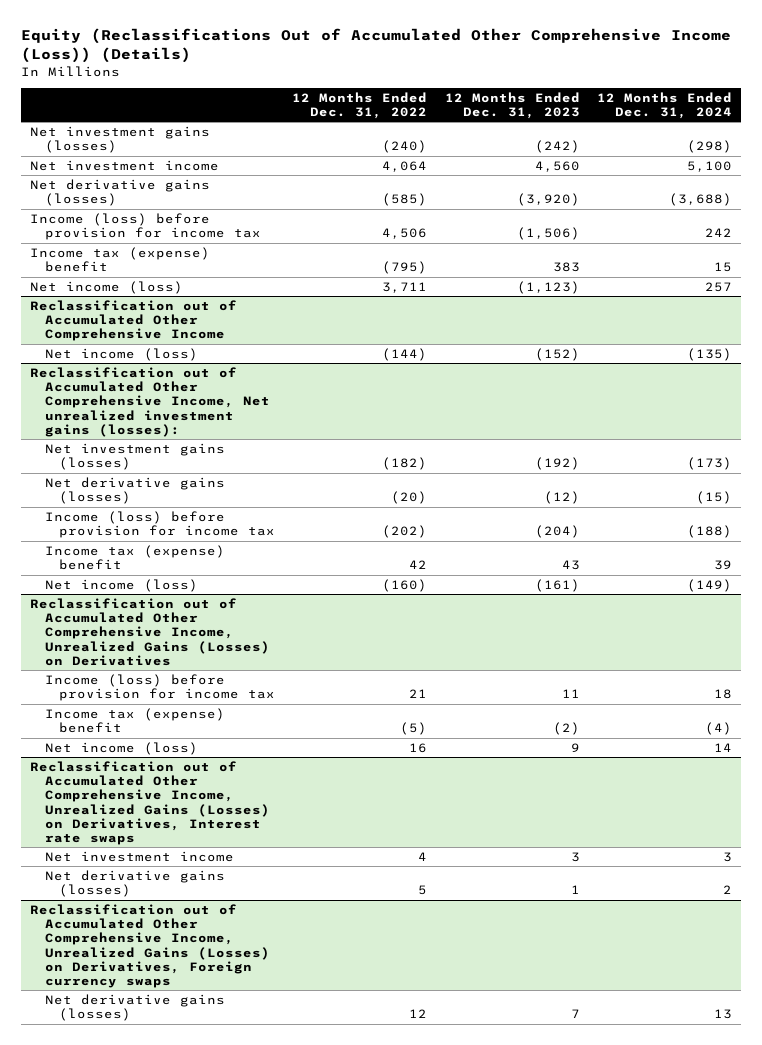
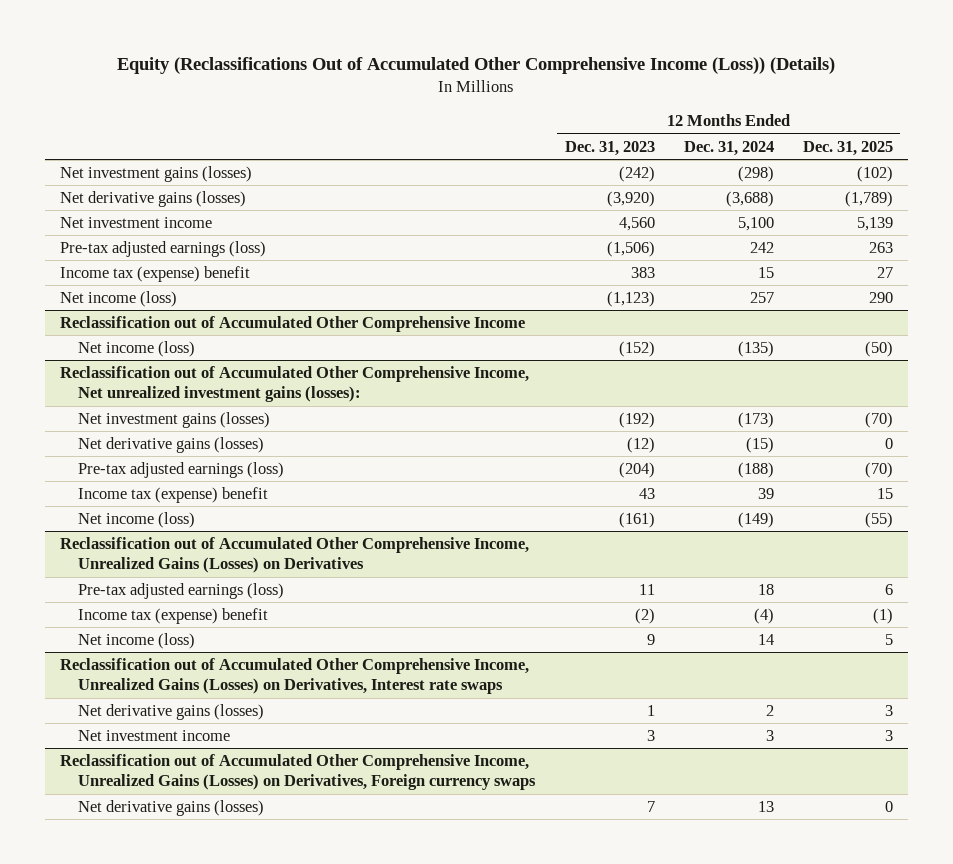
- | 12 Months Ended Dec. 31, 2022 | 12 Months Ended Dec. 31, 2023 | 12 Months Ended Dec. 31, 2024
+ | 12 Months Ended Dec. 31, 2023 | 12 Months Ended Dec. 31, 2024 | 12 Months Ended Dec. 31, 2025
- Income (loss) before provision for income tax | 4,506 | (1,506) | 242
moved down: Net investment income | 4,560 | 5,100 | 5,139
+ Pre-tax adjusted earnings (loss) | (1,506) | 242 | 263
@ Reclassification out of Accumulated Other Comprehensive Income, Net unrealized investment gains (losses):
- Income (loss) before provision for income tax | (202) | (204) | (188)
+ Pre-tax adjusted earnings (loss) | (204) | (188) | (70)
@ Reclassification out of Accumulated Other Comprehensive Income, Unrealized Gains (Losses) on Derivatives
- Income (loss) before provision for income tax | 21 | 11 | 18
+ Pre-tax adjusted earnings (loss) | 11 | 18 | 6
@ Reclassification out of Accumulated Other Comprehensive Income, Unrealized Gains (Losses) on Derivatives, Interest rate swaps
moved down: Net investment income | 3 | 3 | 3

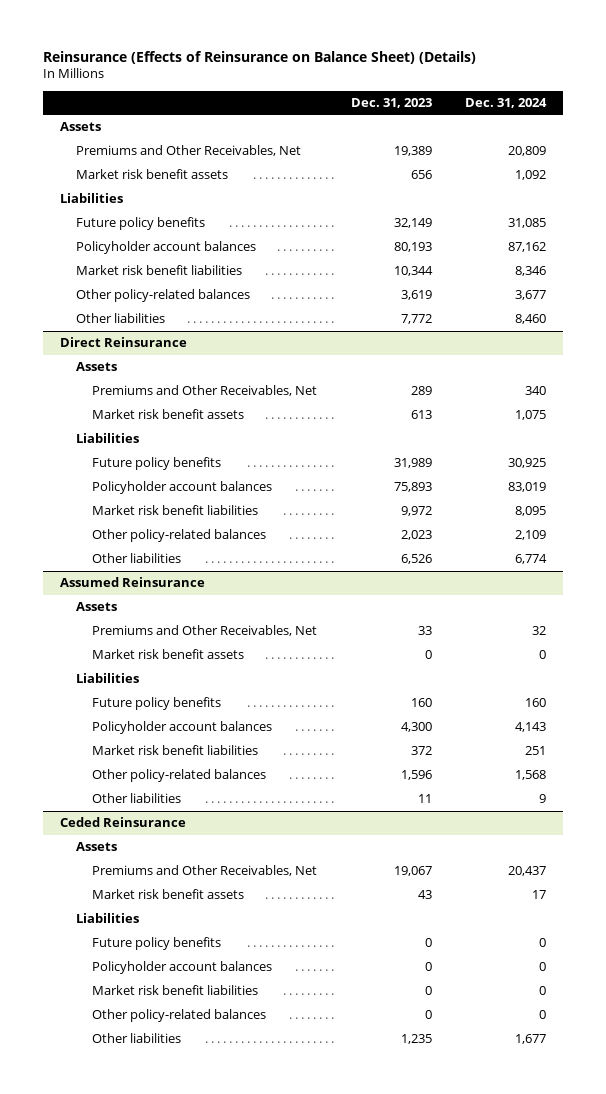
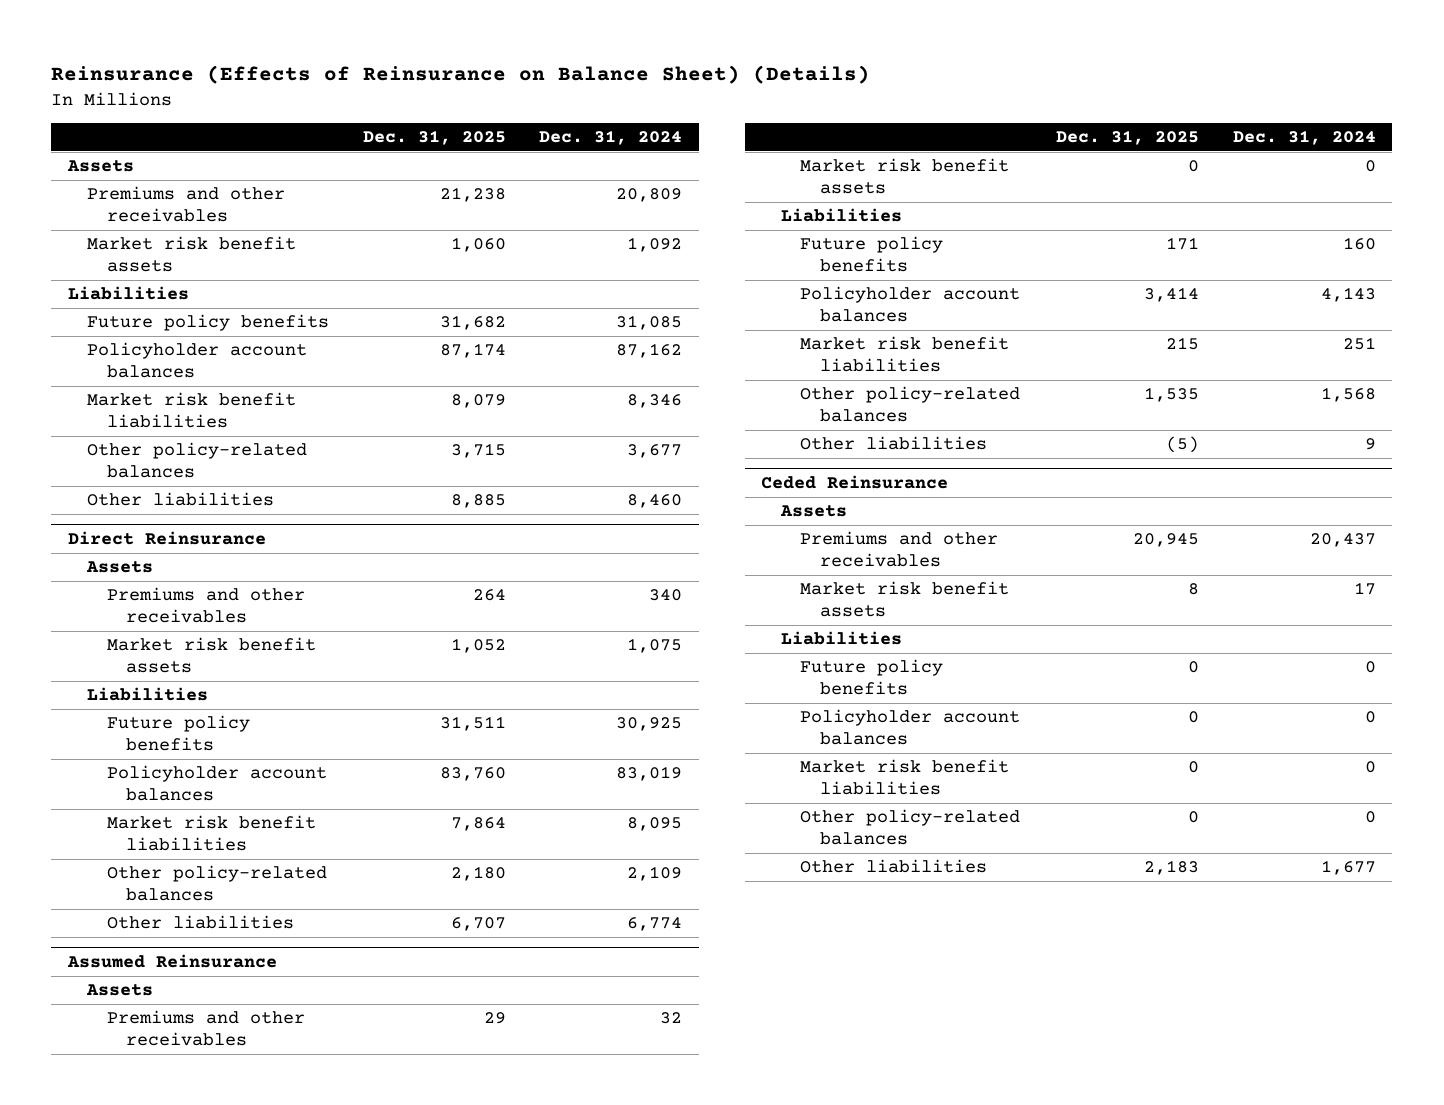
- | Dec. 31, 2023 | Dec. 31, 2024
+ | Dec. 31, 2025 | Dec. 31, 2024
- Premiums and Other Receivables, Net | 19,389 | 20,809
+ Premiums and other receivables | 21,238 | 20,809
@ Direct Reinsurance
- Premiums and Other Receivables, Net | 289 | 340
+ Premiums and other receivables | 264 | 340
@ Assumed Reinsurance
- Premiums and Other Receivables, Net | 33 | 32
+ Premiums and other receivables | 29 | 32
@ Ceded Reinsurance
- Premiums and Other Receivables, Net | 19,067 | 20,437
+ Premiums and other receivables | 20,945 | 20,437

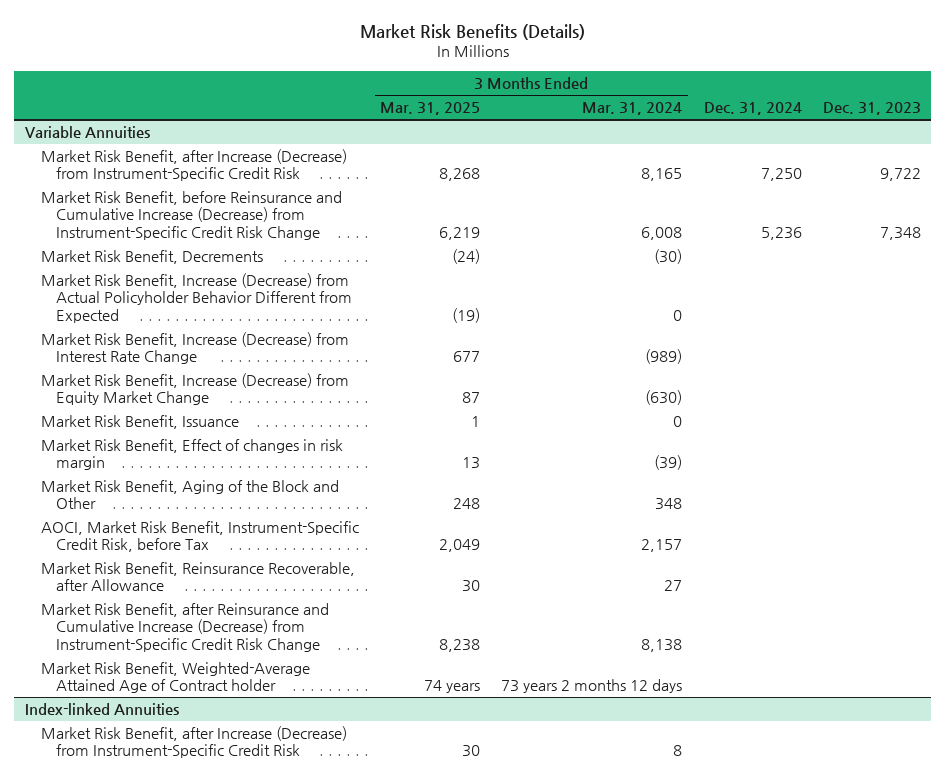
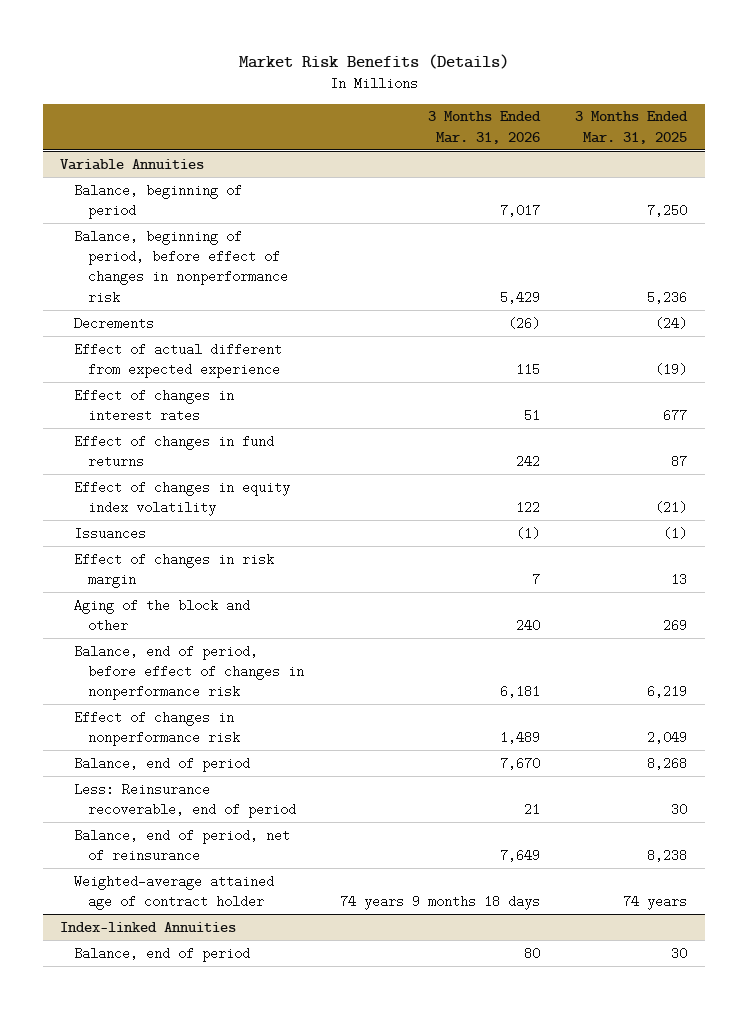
- | 3 Months Ended Mar. 31, 2025 | 3 Months Ended Mar. 31, 2024 | Dec. 31, 2024 | Dec. 31, 2023
+ | 3 Months Ended Mar. 31, 2026 | 3 Months Ended Mar. 31, 2025
@ Variable Annuities
- Market Risk Benefit, after Increase (Decrease) from Instrument-Specific Credit Risk | 8,268 | 8,165 | 7,250 | 9,722
- Market Risk Benefit, before Reinsurance and Cumulative Increase (Decrease) from Instrument-Specific Credit Risk Change | 6,219 | 6,008 | 5,236 | 7,348
- Market Risk Benefit, Decrements | (24) | (30) | |
- Market Risk Benefit, Increase (Decrease) from Actual Policyholder Behavior Different from Expected | (19) | 0 | |
- Market Risk Benefit, Increase (Decrease) from Interest Rate Change | 677 | (989) | |
- Market Risk Benefit, Increase (Decrease) from Equity Market Change | 87 | (630) | |
- Market Risk Benefit, Issuance | 1 | 0 | |
- Market Risk Benefit, Effect of changes in risk margin | 13 | (39) | |
- Market Risk Benefit, Aging of the Block and Other | 248 | 348 | |
- AOCI, Market Risk Benefit, Instrument-Specific Credit Risk, before Tax | 2,049 | 2,157 | |
- Market Risk Benefit, Reinsurance Recoverable, after Allowance | 30 | 27 | |
- Market Risk Benefit, after Reinsurance and Cumulative Increase (Decrease) from Instrument-Specific Credit Risk Change | 8,238 | 8,138 | |
- Market Risk Benefit, Weighted-Average Attained Age of Contract holder | 74 years | 73 years 2 months 12 days | |
+ Balance, beginning of period | 7,017 | 7,250
+ Balance, beginning of period, before effect of changes in nonperformance risk | 5,429 | 5,236
+ Decrements | (26) | (24)
+ Effect of actual different from expected experience | 115 | (19)
+ Effect of changes in interest rates | 51 | 677
+ Effect of changes in fund returns | 242 | 87
+ Effect of changes in equity index volatility | 122 | (21)
+ Issuances | (1) | (1)
+ Effect of changes in risk margin | 7 | 13
+ Aging of the block and other | 240 | 269
+ Balance, end of period, before effect of changes in nonperformance risk | 6,181 | 6,219
+ Effect of changes in nonperformance risk | 1,489 | 2,049
+ Balance, end of period | 7,670 | 8,268
+ Less: Reinsurance recoverable, end of period | 21 | 30
+ Balance, end of period, net of reinsurance | 7,649 | 8,238
+ Weighted-average attained age of contract holder | 74 years 9 months 18 days | 74 years
@ Index-linked Annuities
- Market Risk Benefit, after Increase (Decrease) from Instrument-Specific Credit Risk | 30 | 8 | |
+ Balance, end of period | 80 | 30

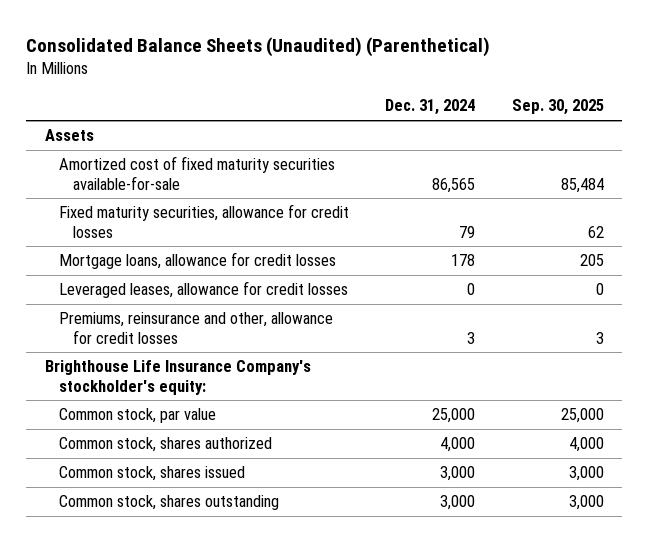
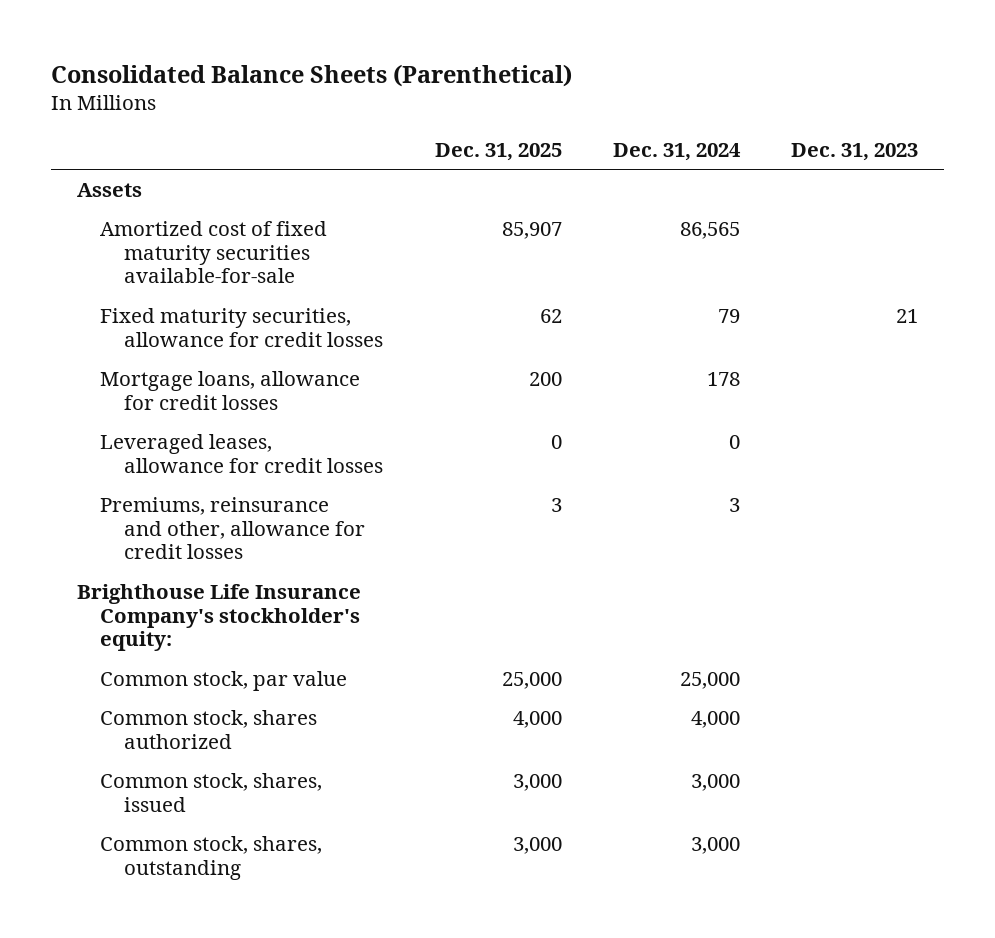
- Consolidated Balance Sheets (Unaudited) (Parenthetical)
+ Consolidated Balance Sheets (Parenthetical)
- | Dec. 31, 2024 | Sep. 30, 2025
+ | Dec. 31, 2025 | Dec. 31, 2024 | Dec. 31, 2023
- Common stock, shares issued | 3,000 | 3,000
- Common stock, shares outstanding | 3,000 | 3,000
+ Common stock, shares, issued | 3,000 | 3,000 |
+ Common stock, shares, outstanding | 3,000 | 3,000 |

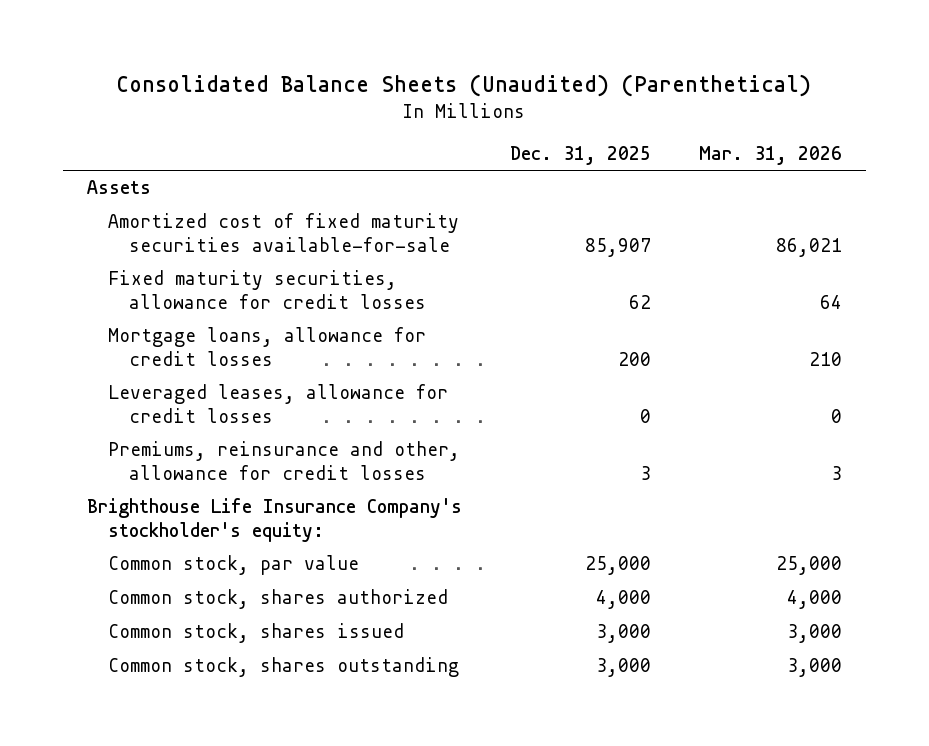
- Consolidated Balance Sheets (Parenthetical)
+ Consolidated Balance Sheets (Unaudited) (Parenthetical)
- | Dec. 31, 2025 | Dec. 31, 2024 | Dec. 31, 2023
+ | Dec. 31, 2025 | Mar. 31, 2026
- Common stock, shares, issued | 3,000 | 3,000 |
- Common stock, shares, outstanding | 3,000 | 3,000 |
+ Common stock, shares issued | 3,000 | 3,000
+ Common stock, shares outstanding | 3,000 | 3,000

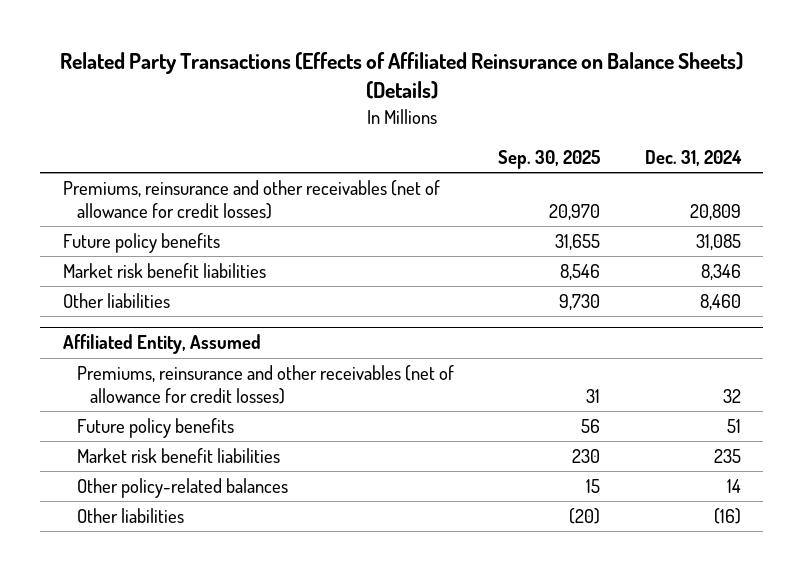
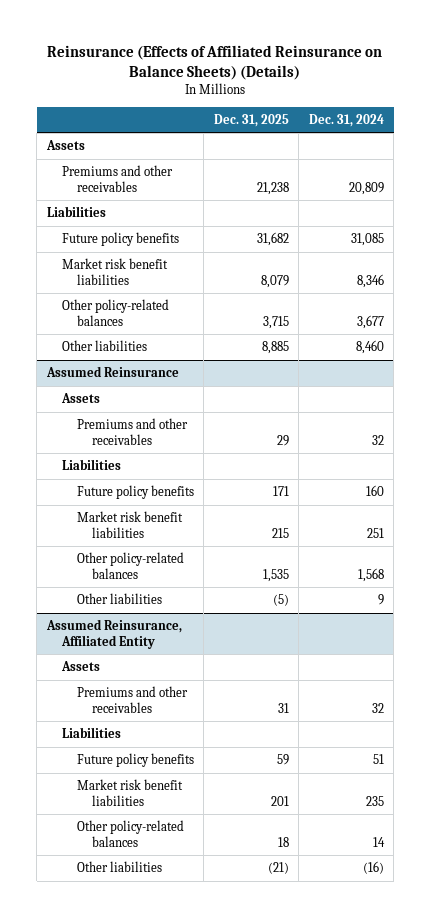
- Related Party Transactions (Effects of Affiliated Reinsurance on Balance Sheets) (Details)
+ Reinsurance (Effects of Affiliated Reinsurance on Balance Sheets) (Details)
- | Sep. 30, 2025 | Dec. 31, 2024
+ | Dec. 31, 2025 | Dec. 31, 2024
- Premiums, reinsurance and other receivables (net of allowance for credit losses) | 20,970 | 20,809
+ Assets
+ Premiums and other receivables | 21,238 | 20,809
+ Liabilities
+ Other policy-related balances | 3,715 | 3,677
- Affiliated Entity, Assumed
- Premiums, reinsurance and other receivables (net of allowance for credit losses) | 31 | 32
+ Assumed Reinsurance
+ Assets
+ Premiums and other receivables | 29 | 32
+ Liabilities
+ Future policy benefits | 171 | 160
+ Market risk benefit liabilities | 215 | 251
+ Other policy-related balances | 1,535 | 1,568
+ Other liabilities | (5) | 9
+ Assumed Reinsurance, Affiliated Entity
+ Assets
+ Premiums and other receivables | 31 | 32
+ Liabilities

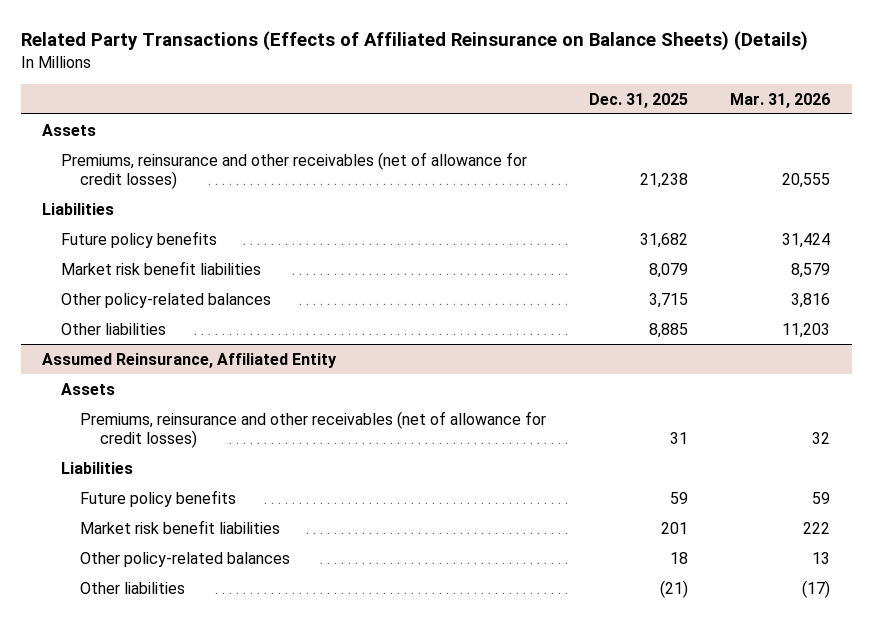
- Reinsurance (Effects of Affiliated Reinsurance on Balance Sheets) (Details)
+ Related Party Transactions (Effects of Affiliated Reinsurance on Balance Sheets) (Details)
- | Dec. 31, 2025 | Dec. 31, 2024
+ | Dec. 31, 2025 | Mar. 31, 2026
- Premiums and other receivables | 21,238 | 20,809
+ Premiums, reinsurance and other receivables (net of allowance for credit losses) | 21,238 | 20,555
- Assumed Reinsurance
- Assets
- Premiums and other receivables | 29 | 32
- Liabilities
- Future policy benefits | 171 | 160
- Market risk benefit liabilities | 215 | 251
- Other policy-related balances | 1,535 | 1,568
- Other liabilities | (5) | 9
@ Assumed Reinsurance, Affiliated Entity
- Premiums and other receivables | 31 | 32
+ Premiums, reinsurance and other receivables (net of allowance for credit losses) | 31 | 32

